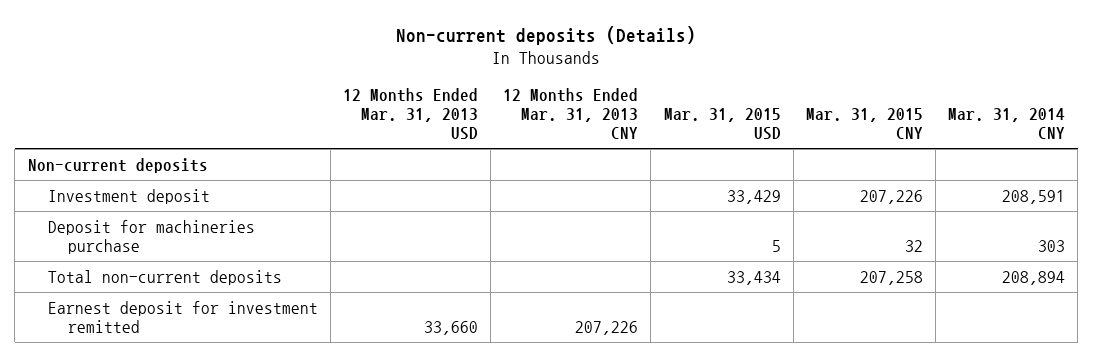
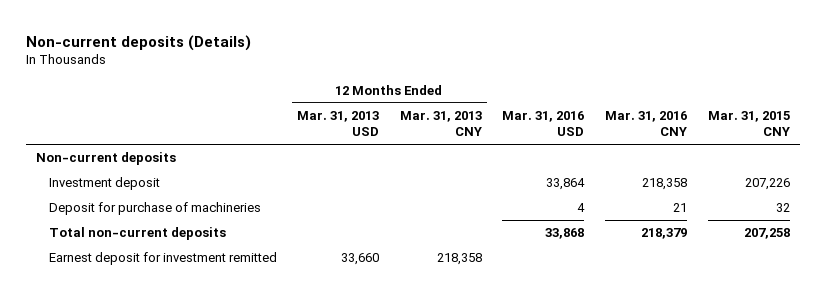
- | 12 Months Ended Mar. 31, 2013 USD | 12 Months Ended Mar. 31, 2013 CNY | Mar. 31, 2015 USD | Mar. 31, 2015 CNY | Mar. 31, 2014 CNY
+ | 12 Months Ended Mar. 31, 2013 USD | 12 Months Ended Mar. 31, 2013 CNY | Mar. 31, 2016 USD | Mar. 31, 2016 CNY | Mar. 31, 2015 CNY
- Deposit for machineries purchase | | | 5 | 32 | 303
+ Deposit for purchase of machineries | | | 4 | 21 | 32
- Earnest deposit for investment remitted | 33,660 | 207,226 | | |
+ Earnest deposit for investment remitted | 33,660 | 218,358 | | |

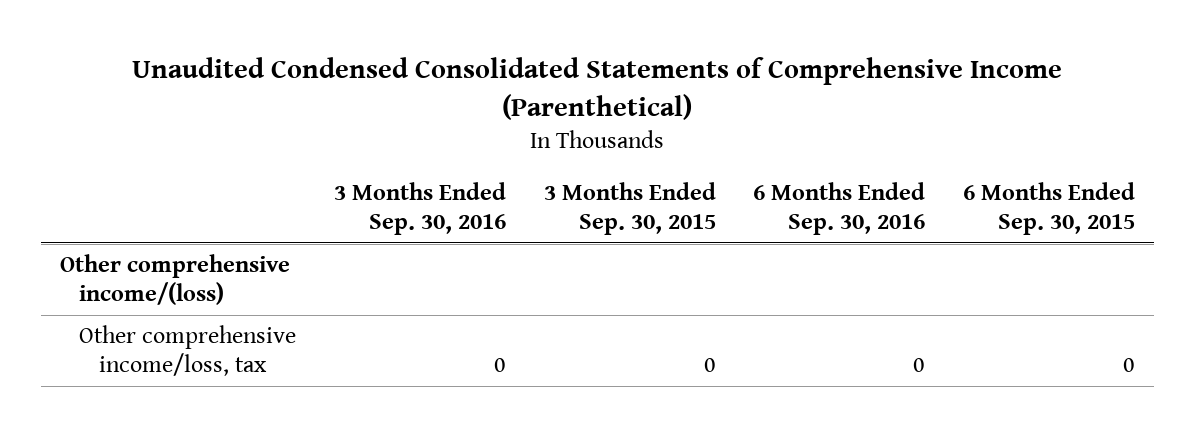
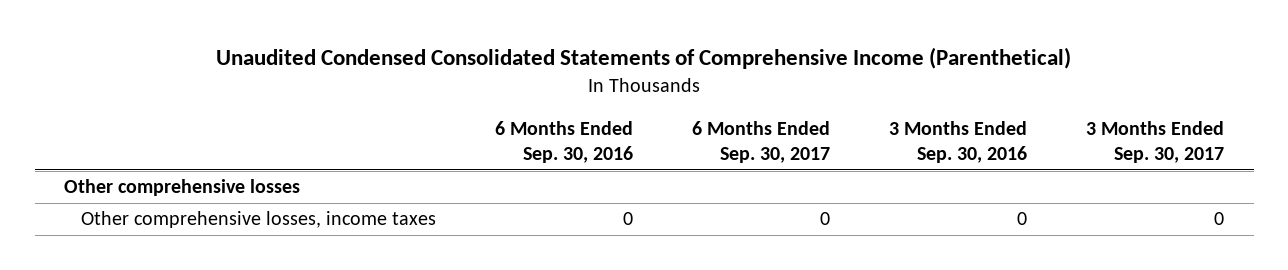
- | 3 Months Ended Sep. 30, 2016 | 3 Months Ended Sep. 30, 2015 | 6 Months Ended Sep. 30, 2016 | 6 Months Ended Sep. 30, 2015
+ | 6 Months Ended Sep. 30, 2016 | 6 Months Ended Sep. 30, 2017 | 3 Months Ended Sep. 30, 2016 | 3 Months Ended Sep. 30, 2017
- Other comprehensive income/(loss)
- Other comprehensive income/loss, tax | 0 | 0 | 0 | 0
+ Other comprehensive losses
+ Other comprehensive losses, income taxes | 0 | 0 | 0 | 0

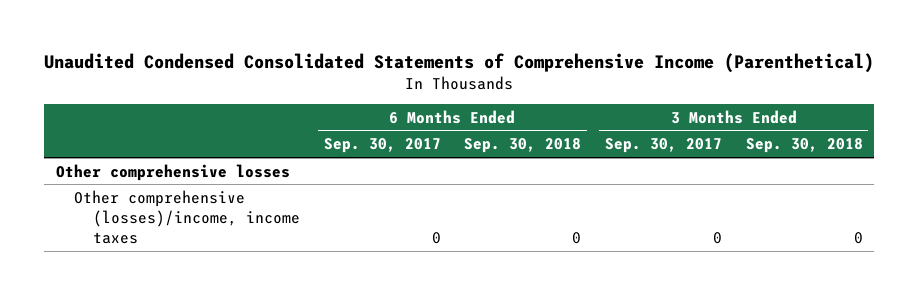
- | 6 Months Ended Sep. 30, 2016 | 6 Months Ended Sep. 30, 2017 | 3 Months Ended Sep. 30, 2016 | 3 Months Ended Sep. 30, 2017
+ | 6 Months Ended Sep. 30, 2017 | 6 Months Ended Sep. 30, 2018 | 3 Months Ended Sep. 30, 2017 | 3 Months Ended Sep. 30, 2018
- Other comprehensive losses, income taxes | 0 | 0 | 0 | 0
+ Other comprehensive (losses)/income, income taxes | 0 | 0 | 0 | 0

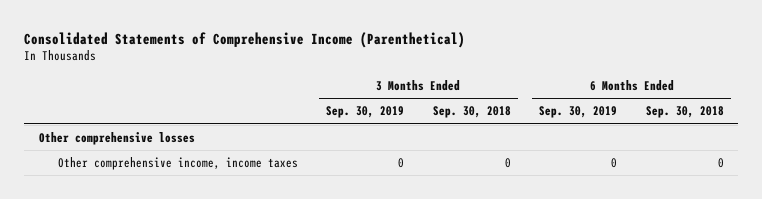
- Unaudited Condensed Consolidated Statements of Comprehensive Income (Parenthetical)
+ Consolidated Statements of Comprehensive Income (Parenthetical)
- | 6 Months Ended Sep. 30, 2017 | 6 Months Ended Sep. 30, 2018 | 3 Months Ended Sep. 30, 2017 | 3 Months Ended Sep. 30, 2018
+ | 3 Months Ended Sep. 30, 2019 | 3 Months Ended Sep. 30, 2018 | 6 Months Ended Sep. 30, 2019 | 6 Months Ended Sep. 30, 2018
- Other comprehensive (losses)/income, income taxes | 0 | 0 | 0 | 0
+ Other comprehensive income, income taxes | 0 | 0 | 0 | 0

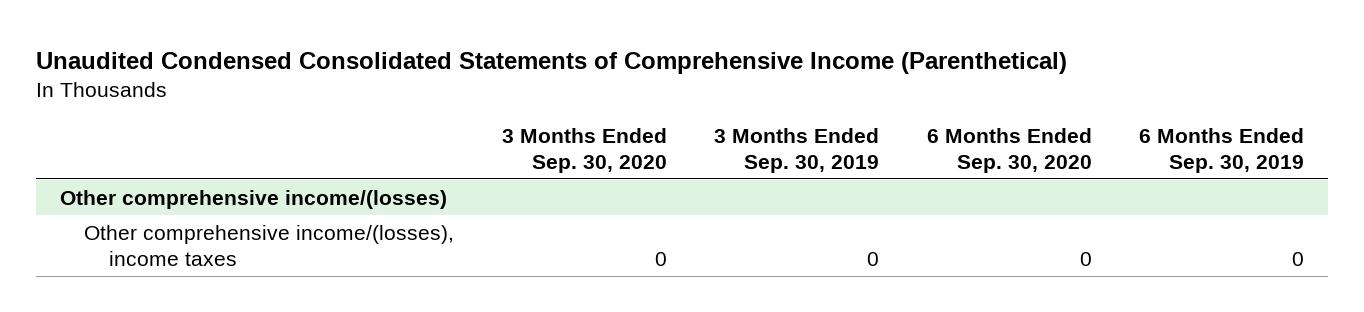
- Consolidated Statements of Comprehensive Income (Parenthetical)
+ Unaudited Condensed Consolidated Statements of Comprehensive Income (Parenthetical)
- | 3 Months Ended Sep. 30, 2019 | 3 Months Ended Sep. 30, 2018 | 6 Months Ended Sep. 30, 2019 | 6 Months Ended Sep. 30, 2018
+ | 3 Months Ended Sep. 30, 2020 | 3 Months Ended Sep. 30, 2019 | 6 Months Ended Sep. 30, 2020 | 6 Months Ended Sep. 30, 2019
- Other comprehensive losses
- Other comprehensive income, income taxes | 0 | 0 | 0 | 0
+ Other comprehensive income/(losses)
+ Other comprehensive income/(losses), income taxes | 0 | 0 | 0 | 0

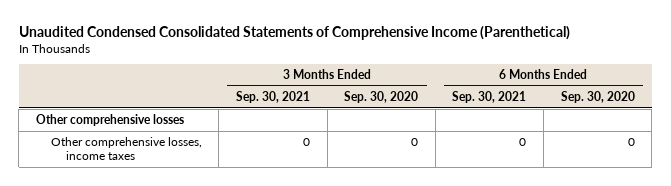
- | 3 Months Ended Sep. 30, 2020 | 3 Months Ended Sep. 30, 2019 | 6 Months Ended Sep. 30, 2020 | 6 Months Ended Sep. 30, 2019
+ | 3 Months Ended Sep. 30, 2021 | 3 Months Ended Sep. 30, 2020 | 6 Months Ended Sep. 30, 2021 | 6 Months Ended Sep. 30, 2020
- Other comprehensive income/(losses)
- Other comprehensive income/(losses), income taxes | 0 | 0 | 0 | 0
+ Other comprehensive losses
+ Other comprehensive losses, income taxes | 0 | 0 | 0 | 0

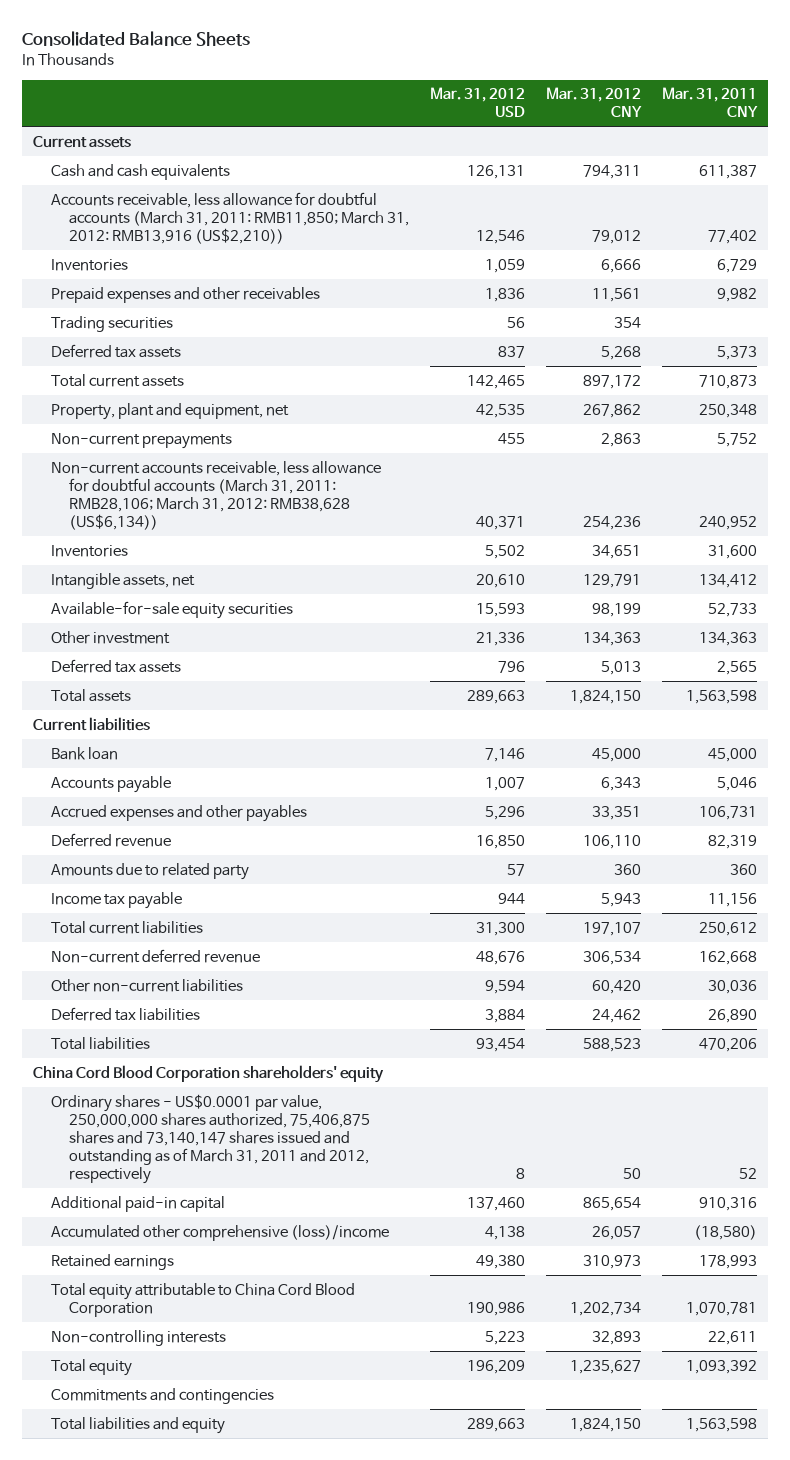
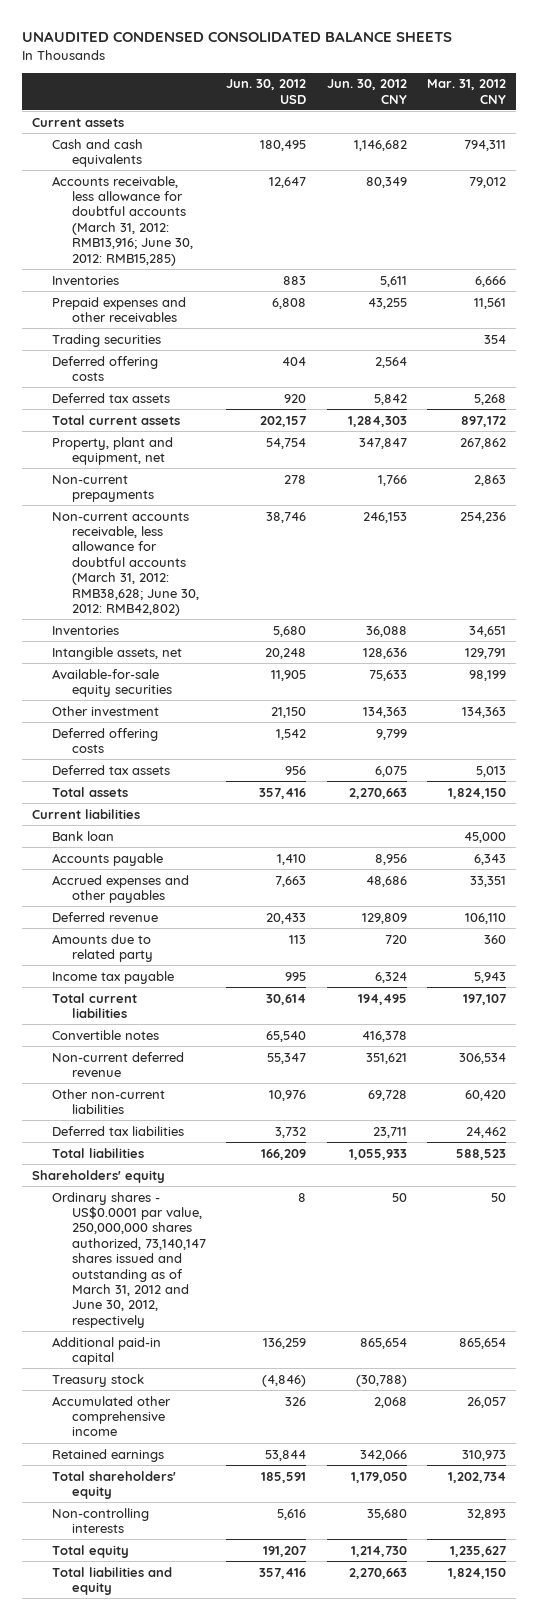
- Consolidated Balance Sheets
+ UNAUDITED CONDENSED CONSOLIDATED BALANCE SHEETS
- | Mar. 31, 2012 USD | Mar. 31, 2012 CNY | Mar. 31, 2011 CNY
+ | Jun. 30, 2012 USD | Jun. 30, 2012 CNY | Mar. 31, 2012 CNY
- Accounts receivable, less allowance for doubtful accounts (March 31, 2011: RMB11,850; March 31, 2012: RMB13,916 (US$2,210)) | 12,546 | 79,012 | 77,402
+ Accounts receivable, less allowance for doubtful accounts (March 31, 2012: RMB13,916; June 30, 2012: RMB15,285) | 12,647 | 80,349 | 79,012
+ Deferred offering costs | 404 | 2,564 |
- Non-current accounts receivable, less allowance for doubtful accounts (March 31, 2011: RMB28,106; March 31, 2012: RMB38,628 (US$6,134)) | 40,371 | 254,236 | 240,952
+ Non-current accounts receivable, less allowance for doubtful accounts (March 31, 2012: RMB38,628; June 30, 2012: RMB42,802) | 38,746 | 246,153 | 254,236
+ Deferred offering costs | 1,542 | 9,799 |
+ Convertible notes | 65,540 | 416,378 |
- China Cord Blood Corporation shareholders' equity
- Ordinary shares - US$0.0001 par value, 250,000,000 shares authorized, 75,406,875 shares and 73,140,147 shares issued and outstanding as of March 31, 2011 and 2012, respectively | 8 | 50 | 52
+ Shareholders' equity
+ Ordinary shares - US$0.0001 par value, 250,000,000 shares authorized, 73,140,147 shares issued and outstanding as of March 31, 2012 and June 30, 2012, respectively | 8 | 50 | 50
- Accumulated other comprehensive (loss)/income | 4,138 | 26,057 | (18,580)
+ Treasury stock | (4,846) | (30,788) |
+ Accumulated other comprehensive income | 326 | 2,068 | 26,057
- Total equity attributable to China Cord Blood Corporation | 190,986 | 1,202,734 | 1,070,781
+ Total shareholders' equity | 185,591 | 1,179,050 | 1,202,734
- Commitments and contingencies

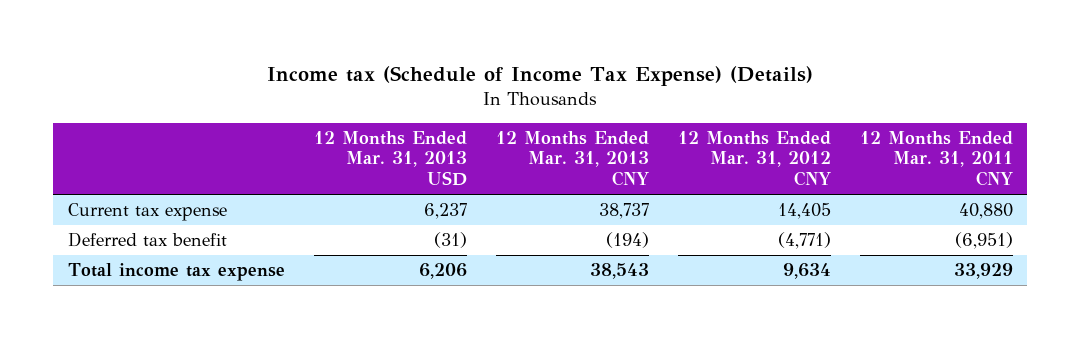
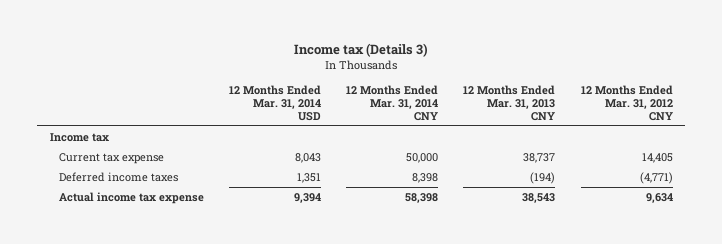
- Income tax (Schedule of Income Tax Expense) (Details)
+ Income tax (Details 3)
- | 12 Months Ended Mar. 31, 2013 USD | 12 Months Ended Mar. 31, 2013 CNY | 12 Months Ended Mar. 31, 2012 CNY | 12 Months Ended Mar. 31, 2011 CNY
+ | 12 Months Ended Mar. 31, 2014 USD | 12 Months Ended Mar. 31, 2014 CNY | 12 Months Ended Mar. 31, 2013 CNY | 12 Months Ended Mar. 31, 2012 CNY
+ Income tax
- Deferred tax benefit | (31) | (194) | (4,771) | (6,951)
- Total income tax expense | 6,206 | 38,543 | 9,634 | 33,929
+ Deferred income taxes | 1,351 | 8,398 | (194) | (4,771)
+ Actual income tax expense | 9,394 | 58,398 | 38,543 | 9,634

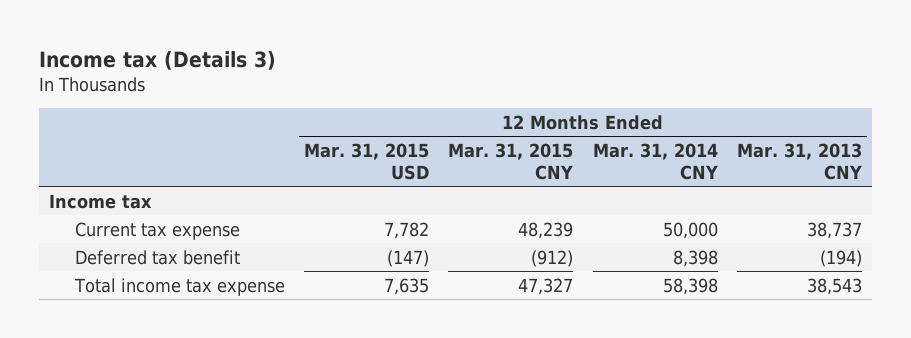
- | 12 Months Ended Mar. 31, 2014 USD | 12 Months Ended Mar. 31, 2014 CNY | 12 Months Ended Mar. 31, 2013 CNY | 12 Months Ended Mar. 31, 2012 CNY
+ | 12 Months Ended Mar. 31, 2015 USD | 12 Months Ended Mar. 31, 2015 CNY | 12 Months Ended Mar. 31, 2014 CNY | 12 Months Ended Mar. 31, 2013 CNY
- Deferred income taxes | 1,351 | 8,398 | (194) | (4,771)
- Actual income tax expense | 9,394 | 58,398 | 38,543 | 9,634
+ Deferred tax benefit | (147) | (912) | 8,398 | (194)
+ Total income tax expense | 7,635 | 47,327 | 58,398 | 38,543

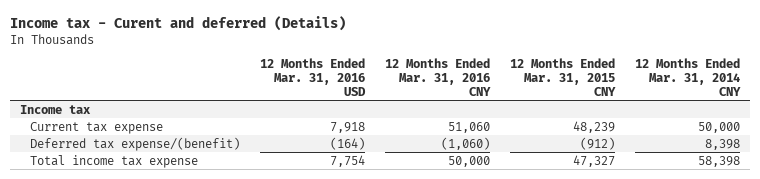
- Income tax (Details 3)
+ Income tax - Curent and deferred (Details)
- | 12 Months Ended Mar. 31, 2015 USD | 12 Months Ended Mar. 31, 2015 CNY | 12 Months Ended Mar. 31, 2014 CNY | 12 Months Ended Mar. 31, 2013 CNY
+ | 12 Months Ended Mar. 31, 2016 USD | 12 Months Ended Mar. 31, 2016 CNY | 12 Months Ended Mar. 31, 2015 CNY | 12 Months Ended Mar. 31, 2014 CNY
- Deferred tax benefit | (147) | (912) | 8,398 | (194)
+ Deferred tax expense/(benefit) | (164) | (1,060) | (912) | 8,398

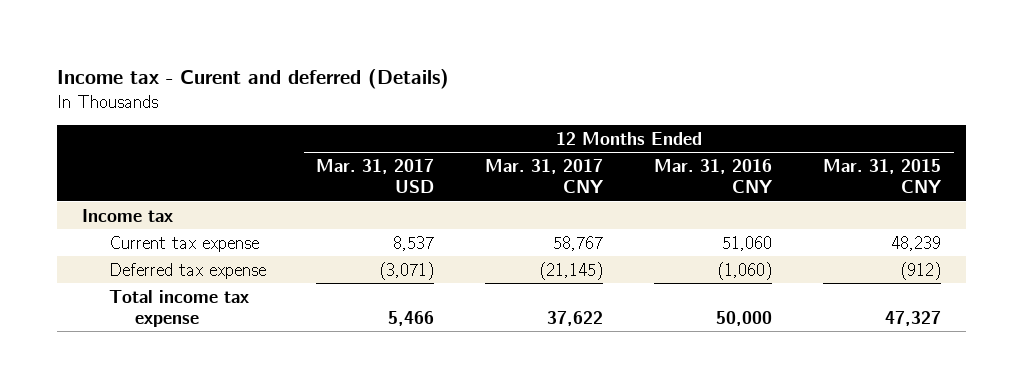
- | 12 Months Ended Mar. 31, 2016 USD | 12 Months Ended Mar. 31, 2016 CNY | 12 Months Ended Mar. 31, 2015 CNY | 12 Months Ended Mar. 31, 2014 CNY
+ | 12 Months Ended Mar. 31, 2017 USD | 12 Months Ended Mar. 31, 2017 CNY | 12 Months Ended Mar. 31, 2016 CNY | 12 Months Ended Mar. 31, 2015 CNY
- Deferred tax expense/(benefit) | (164) | (1,060) | (912) | 8,398
+ Deferred tax expense | (3,071) | (21,145) | (1,060) | (912)

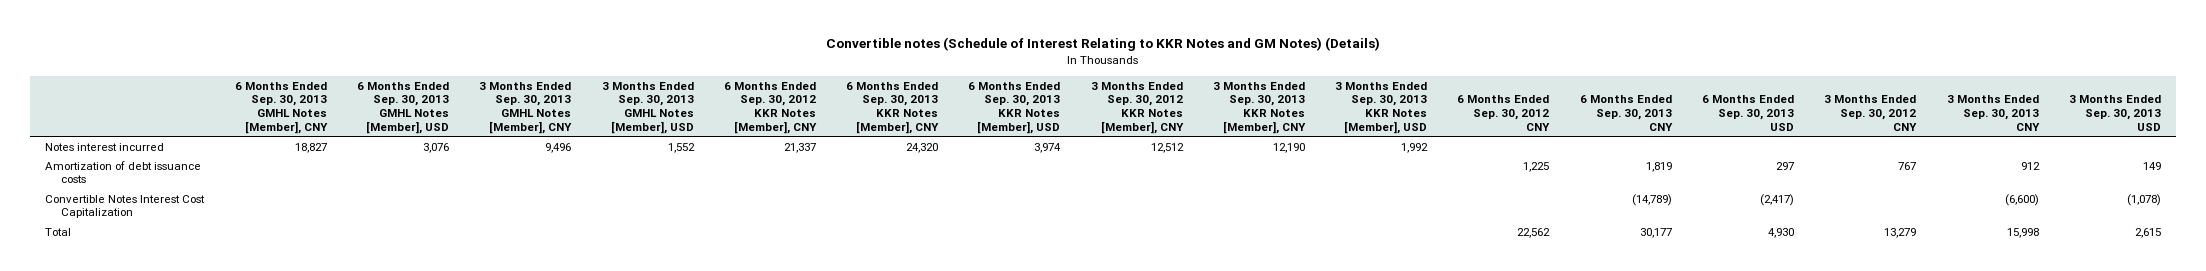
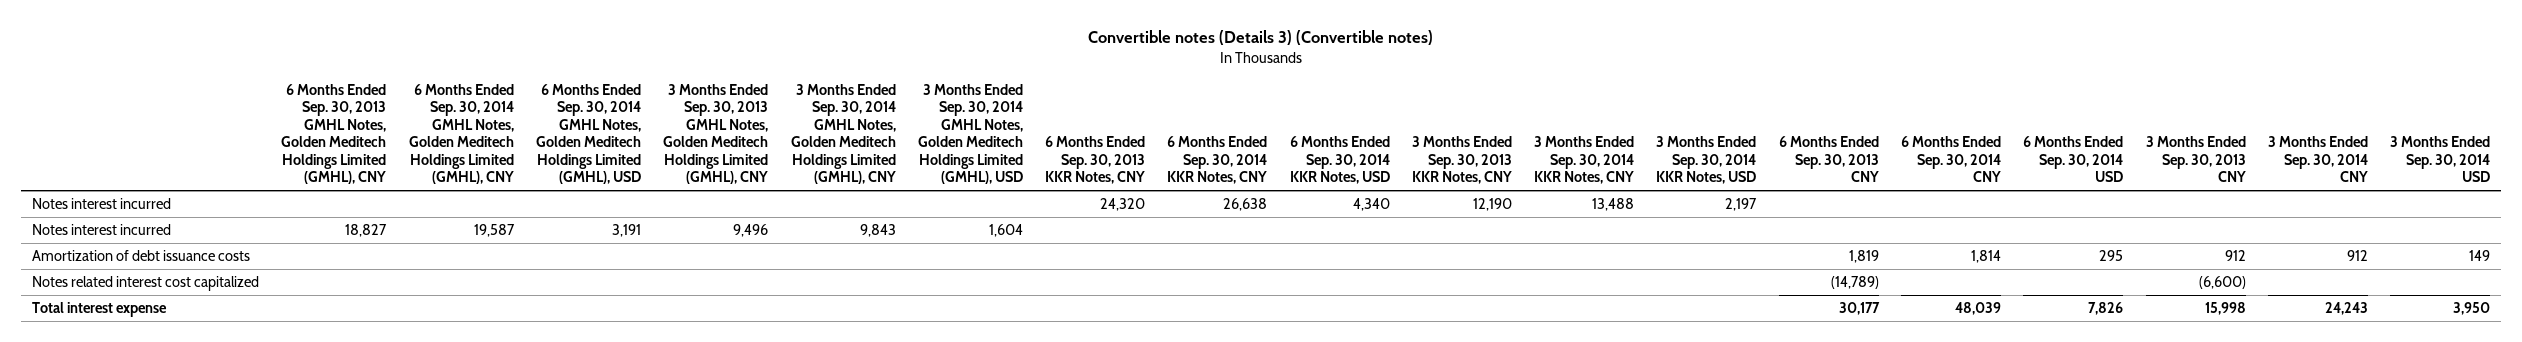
- Convertible notes (Schedule of Interest Relating to KKR Notes and GM Notes) (Details)
+ Convertible notes (Details 3) (Convertible notes)
- | 6 Months Ended Sep. 30, 2013 GMHL Notes [Member], CNY | 6 Months Ended Sep. 30, 2013 GMHL Notes [Member], USD | 3 Months Ended Sep. 30, 2013 GMHL Notes [Member], CNY | 3 Months Ended Sep. 30, 2013 GMHL Notes [Member], USD | 6 Months Ended Sep. 30, 2012 KKR Notes [Member], CNY | 6 Months Ended Sep. 30, 2013 KKR Notes [Member], CNY | 6 Months Ended Sep. 30, 2013 KKR Notes [Member], USD | 3 Months Ended Sep. 30, 2012 KKR Notes [Member], CNY | 3 Months Ended Sep. 30, 2013 KKR Notes [Member], CNY | 3 Months Ended Sep. 30, 2013 KKR Notes [Member], USD | 6 Months Ended Sep. 30, 2012 CNY | 6 Months Ended Sep. 30, 2013 CNY | 6 Months Ended Sep. 30, 2013 USD | 3 Months Ended Sep. 30, 2012 CNY | 3 Months Ended Sep. 30, 2013 CNY | 3 Months Ended Sep. 30, 2013 USD
+ | 6 Months Ended Sep. 30, 2013 GMHL Notes, Golden Meditech Holdings Limited (GMHL), CNY | 6 Months Ended Sep. 30, 2014 GMHL Notes, Golden Meditech Holdings Limited (GMHL), CNY | 6 Months Ended Sep. 30, 2014 GMHL Notes, Golden Meditech Holdings Limited (GMHL), USD | 3 Months Ended Sep. 30, 2013 GMHL Notes, Golden Meditech Holdings Limited (GMHL), CNY | 3 Months Ended Sep. 30, 2014 GMHL Notes, Golden Meditech Holdings Limited (GMHL), CNY | 3 Months Ended Sep. 30, 2014 GMHL Notes, Golden Meditech Holdings Limited (GMHL), USD | 6 Months Ended Sep. 30, 2013 KKR Notes, CNY | 6 Months Ended Sep. 30, 2014 KKR Notes, CNY | 6 Months Ended Sep. 30, 2014 KKR Notes, USD | 3 Months Ended Sep. 30, 2013 KKR Notes, CNY | 3 Months Ended Sep. 30, 2014 KKR Notes, CNY | 3 Months Ended Sep. 30, 2014 KKR Notes, USD | 6 Months Ended Sep. 30, 2013 CNY | 6 Months Ended Sep. 30, 2014 CNY | 6 Months Ended Sep. 30, 2014 USD | 3 Months Ended Sep. 30, 2013 CNY | 3 Months Ended Sep. 30, 2014 CNY | 3 Months Ended Sep. 30, 2014 USD
+ Notes interest incurred | 18,827 | 19,587 | 3,191 | 9,496 | 9,843 | 1,604 | | | | | | | | | | | |
- Convertible Notes Interest Cost Capitalization | | | | | | | | | | | | (14,789) | (2,417) | | (6,600) | (1,078)
- Total | | | | | | | | | | | 22,562 | 30,177 | 4,930 | 13,279 | 15,998 | 2,615
+ Notes related interest cost capitalized | | | | | | | | | | | | | (14,789) | | | (6,600) | |
+ Total interest expense | | | | | | | | | | | | | 30,177 | 48,039 | 7,826 | 15,998 | 24,243 | 3,950

